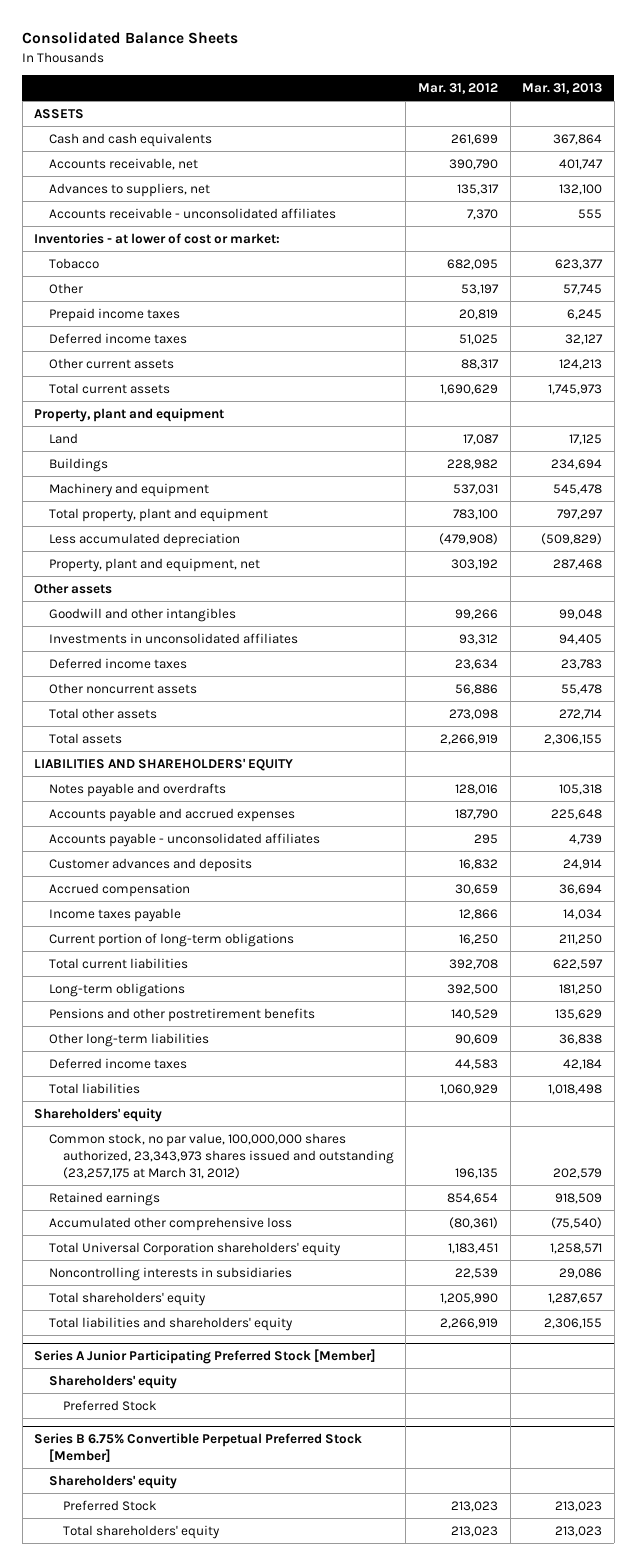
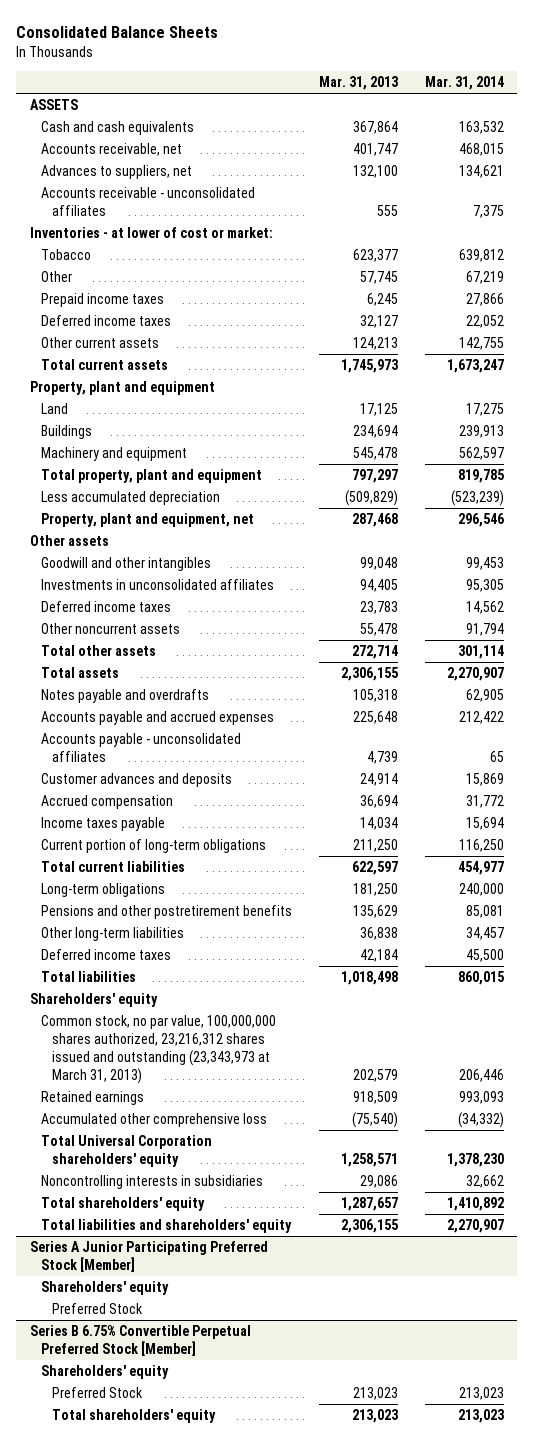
- | Mar. 31, 2012 | Mar. 31, 2013
+ | Mar. 31, 2013 | Mar. 31, 2014
- LIABILITIES AND SHAREHOLDERS' EQUITY
- Common stock, no par value, 100,000,000 shares authorized, 23,343,973 shares issued and outstanding (23,257,175 at March 31, 2012) | 196,135 | 202,579
+ Common stock, no par value, 100,000,000 shares authorized, 23,216,312 shares issued and outstanding (23,343,973 at March 31, 2013) | 202,579 | 206,446

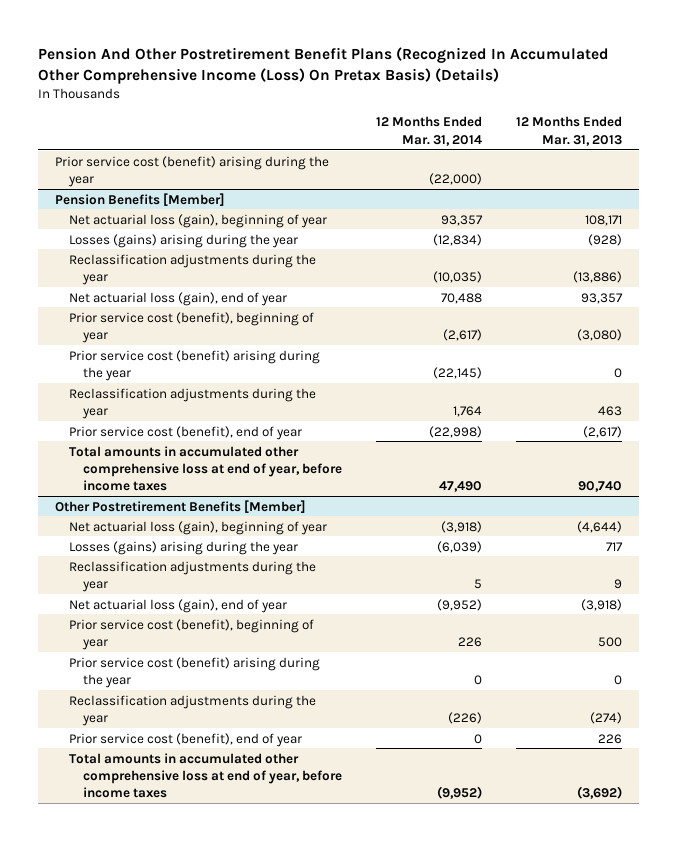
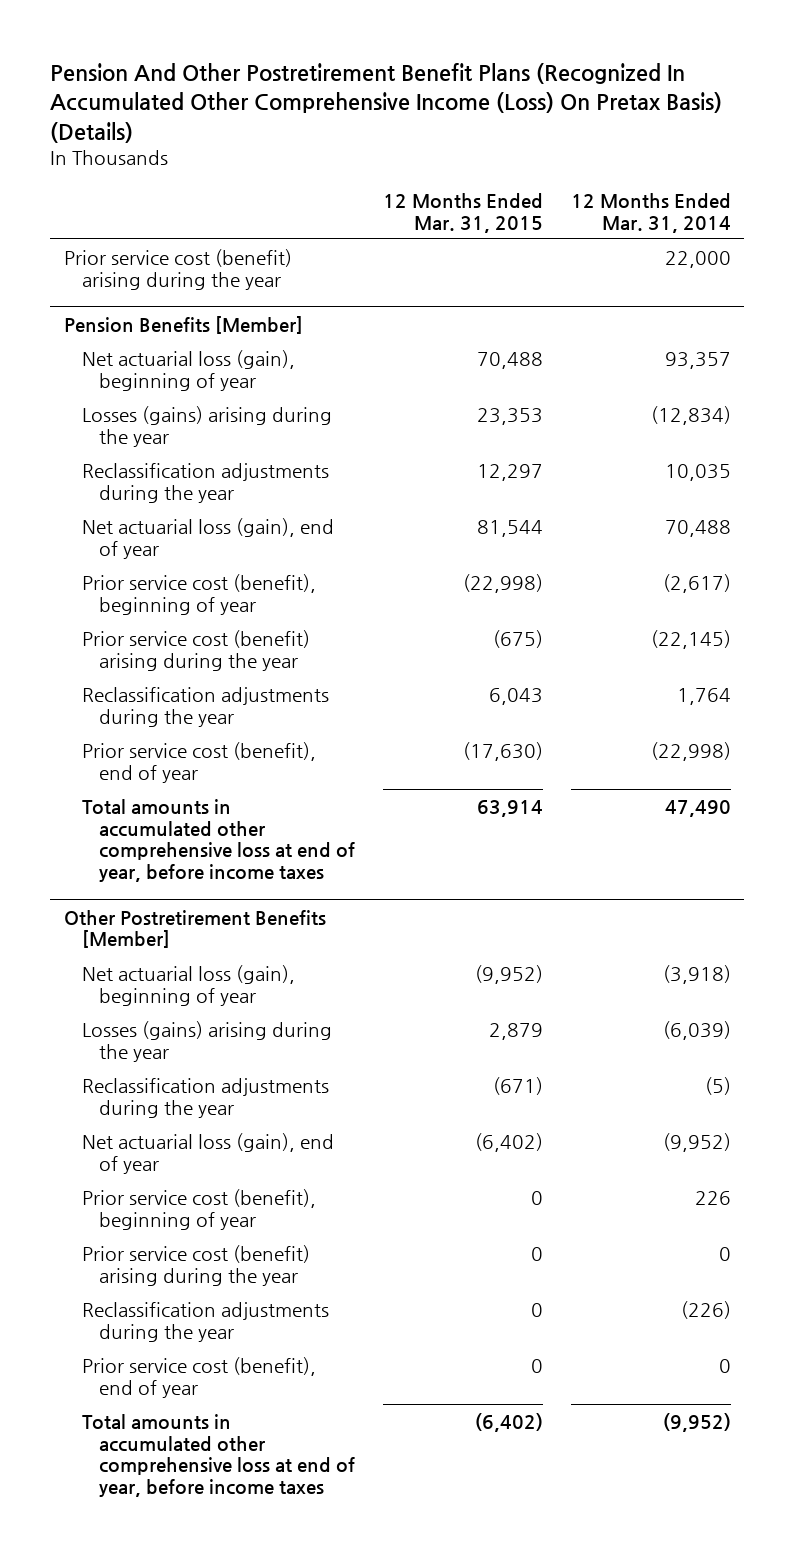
- | 12 Months Ended Mar. 31, 2014 | 12 Months Ended Mar. 31, 2013
+ | 12 Months Ended Mar. 31, 2015 | 12 Months Ended Mar. 31, 2014
- Prior service cost (benefit) arising during the year | (22,000) |
+ Prior service cost (benefit) arising during the year | | 22,000
@ Pension Benefits [Member]
- Reclassification adjustments during the year | (10,035) | (13,886)
+ Reclassification adjustments during the year | 12,297 | 10,035
@ Other Postretirement Benefits [Member]
- Reclassification adjustments during the year | 5 | 9
+ Reclassification adjustments during the year | (671) | (5)

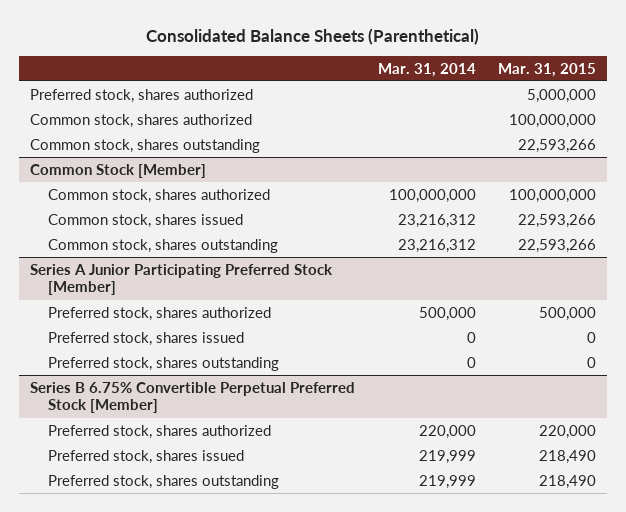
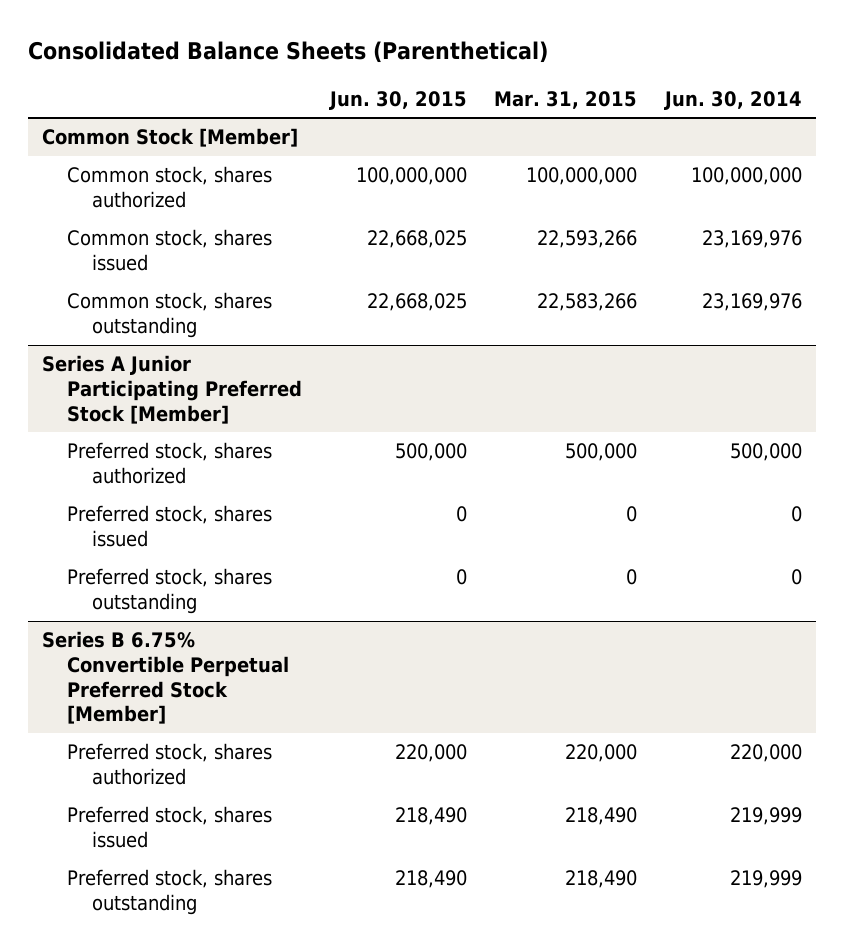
- | Mar. 31, 2014 | Mar. 31, 2015
+ | Jun. 30, 2015 | Mar. 31, 2015 | Jun. 30, 2014
- Preferred stock, shares authorized | | 5,000,000
- Common stock, shares authorized | | 100,000,000
- Common stock, shares outstanding | | 22,593,266
@ Common Stock [Member]
- Common stock, shares outstanding | 23,216,312 | 22,593,266
+ Common stock, shares outstanding | 22,668,025 | 22,583,266 | 23,169,976

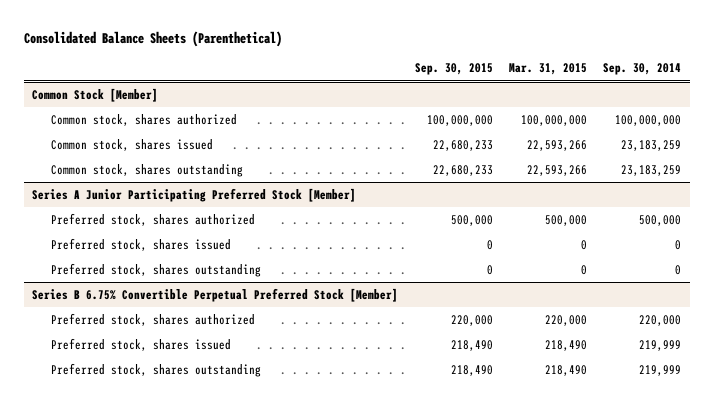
- | Jun. 30, 2015 | Mar. 31, 2015 | Jun. 30, 2014
+ | Sep. 30, 2015 | Mar. 31, 2015 | Sep. 30, 2014
@ Common Stock [Member]
- Common stock, shares outstanding | 22,668,025 | 22,583,266 | 23,169,976
+ Common stock, shares outstanding | 22,680,233 | 22,593,266 | 23,183,259

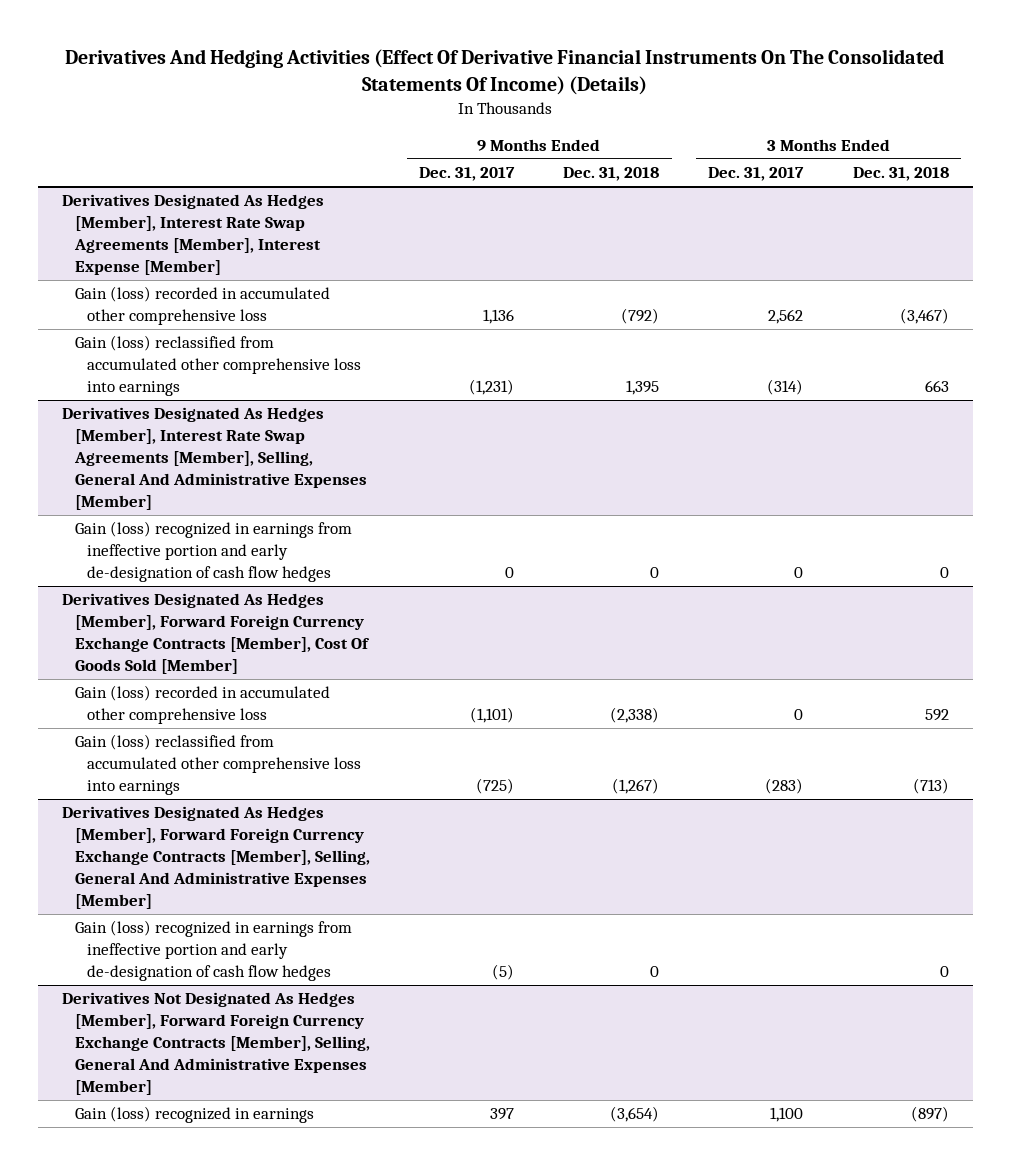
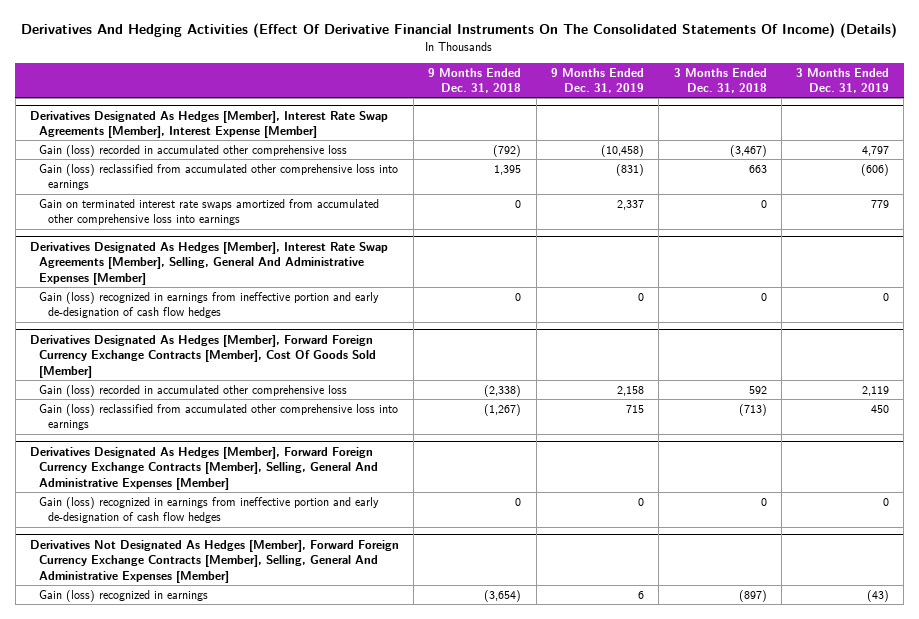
- | 9 Months Ended Dec. 31, 2017 | 9 Months Ended Dec. 31, 2018 | 3 Months Ended Dec. 31, 2017 | 3 Months Ended Dec. 31, 2018
+ | 9 Months Ended Dec. 31, 2018 | 9 Months Ended Dec. 31, 2019 | 3 Months Ended Dec. 31, 2018 | 3 Months Ended Dec. 31, 2019
@ Derivatives Designated As Hedges [Member], Interest Rate Swap Agreements [Member], Interest Expense [Member]
+ Gain on terminated interest rate swaps amortized from accumulated other comprehensive loss into earnings | 0 | 2,337 | 0 | 779

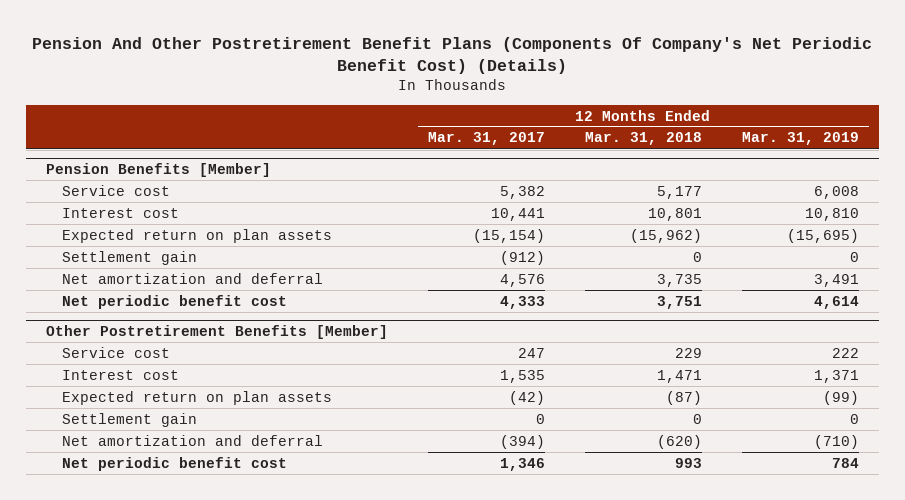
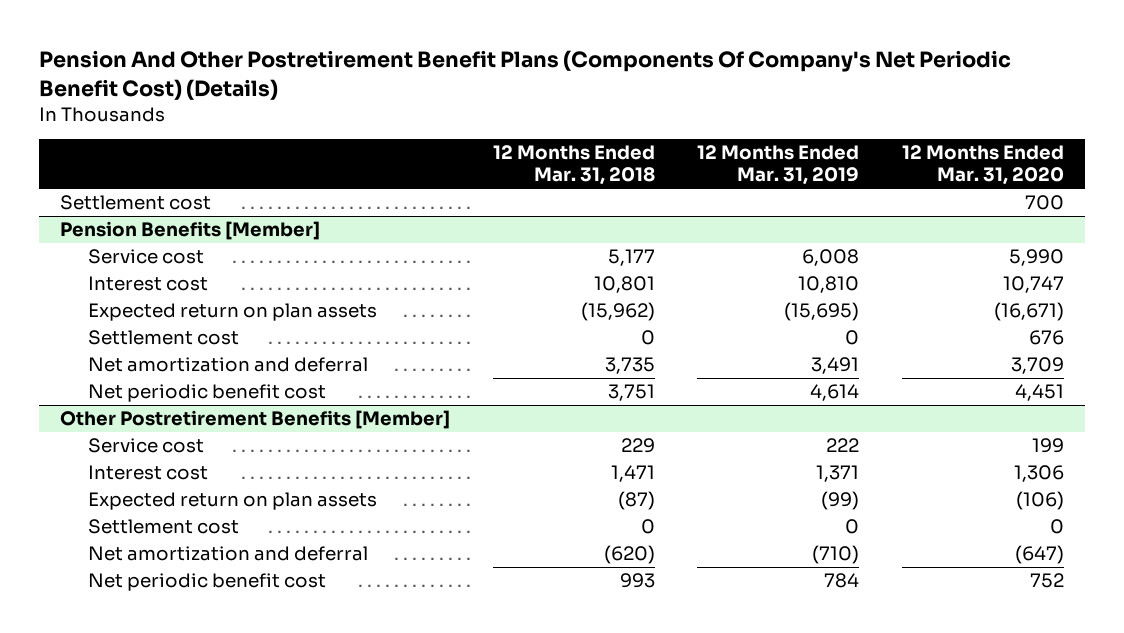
- | 12 Months Ended Mar. 31, 2017 | 12 Months Ended Mar. 31, 2018 | 12 Months Ended Mar. 31, 2019
+ | 12 Months Ended Mar. 31, 2018 | 12 Months Ended Mar. 31, 2019 | 12 Months Ended Mar. 31, 2020
+ Settlement cost | | | 700
@ Pension Benefits [Member]
- Settlement gain | (912) | 0 | 0
+ Settlement cost | 0 | 0 | 676
@ Other Postretirement Benefits [Member]
- Settlement gain | 0 | 0 | 0
+ Settlement cost | 0 | 0 | 0

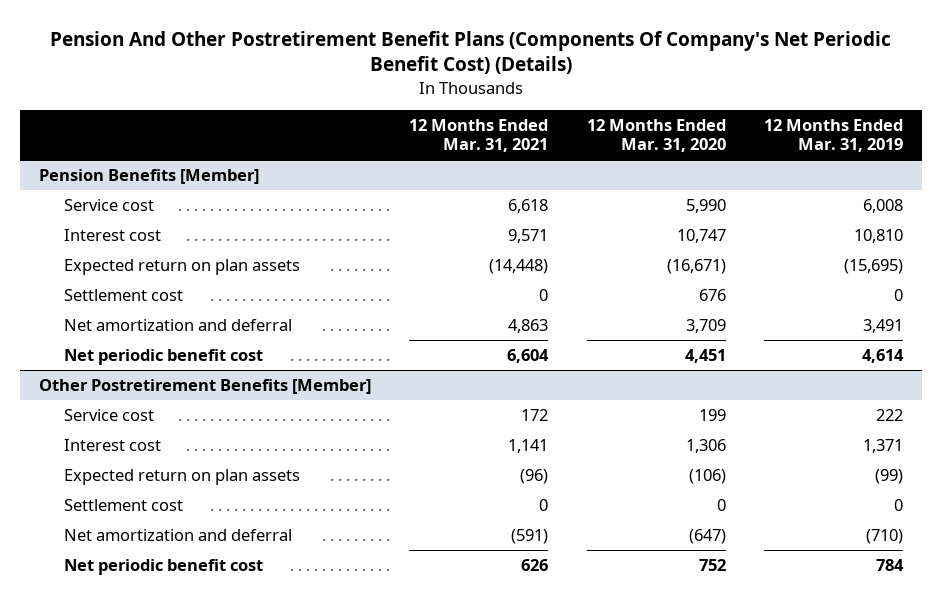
- | 12 Months Ended Mar. 31, 2018 | 12 Months Ended Mar. 31, 2019 | 12 Months Ended Mar. 31, 2020
+ | 12 Months Ended Mar. 31, 2021 | 12 Months Ended Mar. 31, 2020 | 12 Months Ended Mar. 31, 2019
- Settlement cost | | | 700

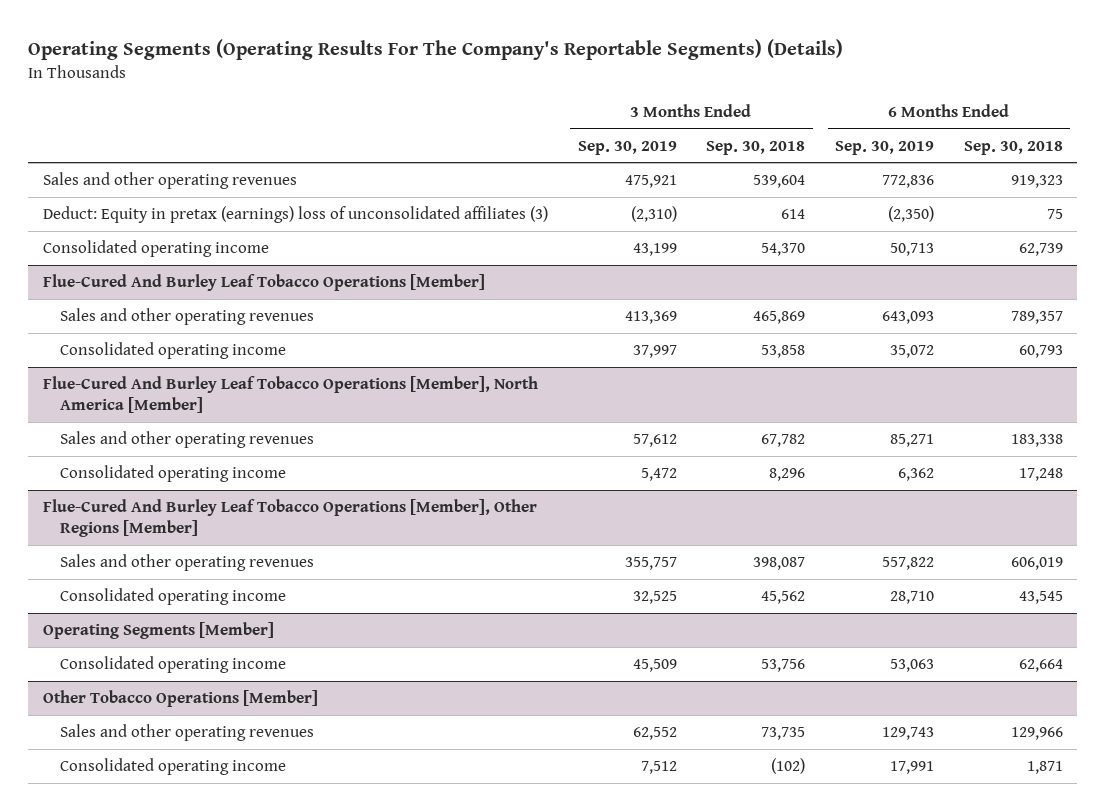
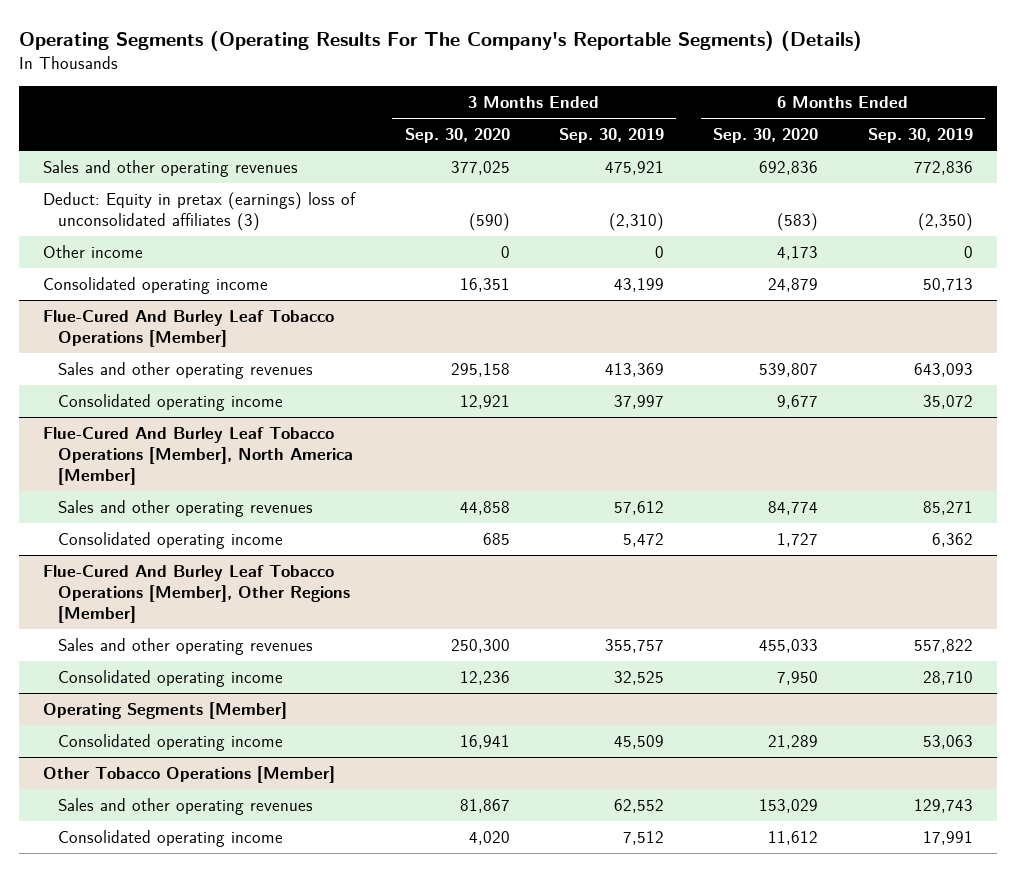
- | 3 Months Ended Sep. 30, 2019 | 3 Months Ended Sep. 30, 2018 | 6 Months Ended Sep. 30, 2019 | 6 Months Ended Sep. 30, 2018
+ | 3 Months Ended Sep. 30, 2020 | 3 Months Ended Sep. 30, 2019 | 6 Months Ended Sep. 30, 2020 | 6 Months Ended Sep. 30, 2019
+ Other income | 0 | 0 | 4,173 | 0

